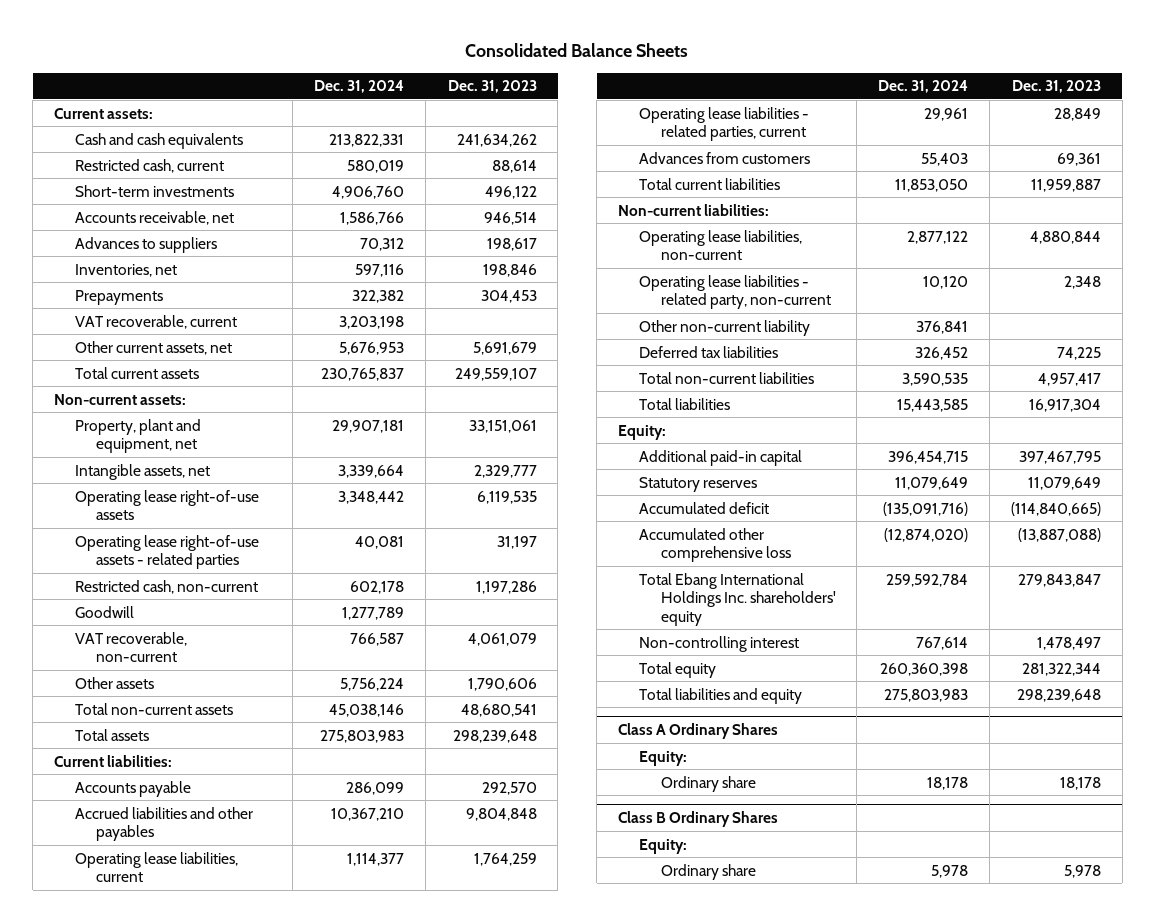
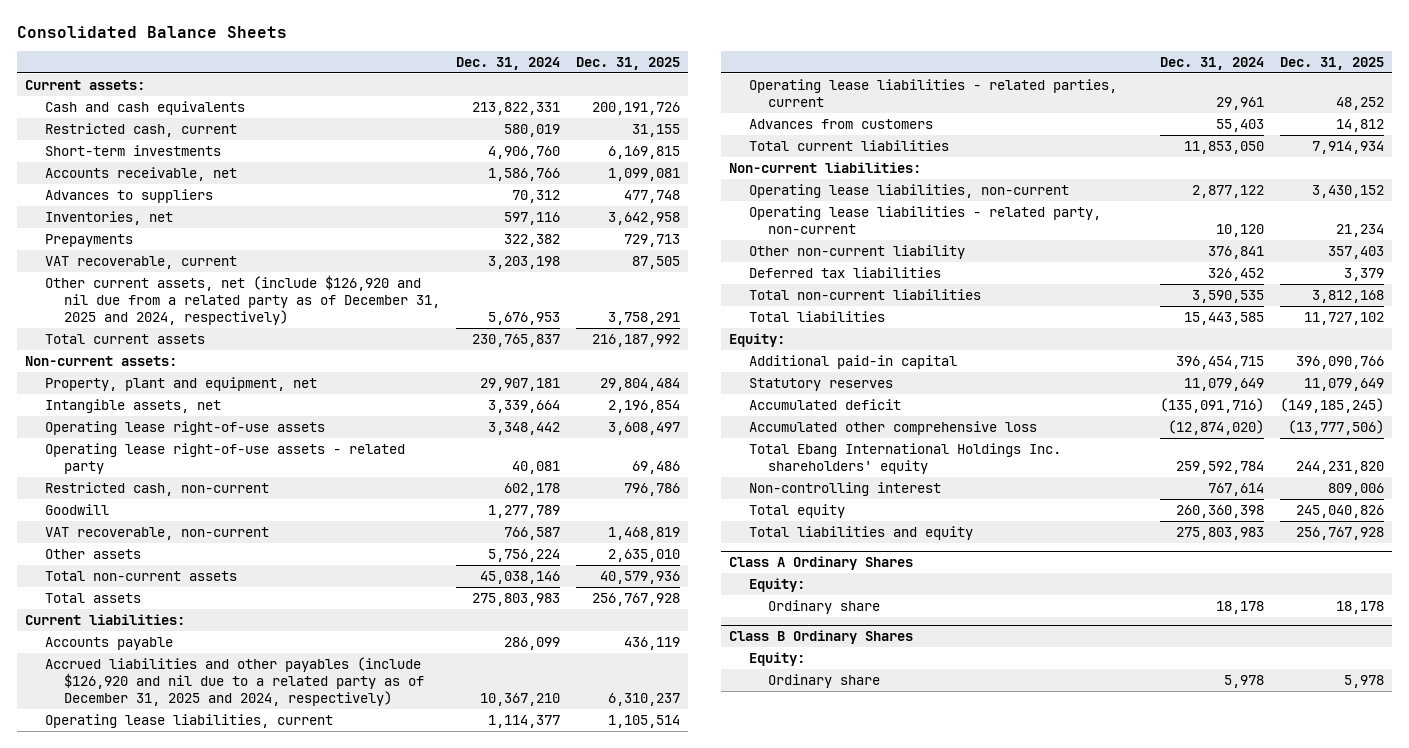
- | Dec. 31, 2024 | Dec. 31, 2023
+ | Dec. 31, 2024 | Dec. 31, 2025
- Other current assets, net | 5,676,953 | 5,691,679
+ Other current assets, net (include $126,920 and nil due from a related party as of December 31, 2025 and 2024, respectively) | 5,676,953 | 3,758,291
- Operating lease right-of-use assets - related parties | 40,081 | 31,197
+ Operating lease right-of-use assets - related party | 40,081 | 69,486
- Accrued liabilities and other payables | 10,367,210 | 9,804,848
+ Accrued liabilities and other payables (include $126,920 and nil due to a related party as of December 31, 2025 and 2024, respectively) | 10,367,210 | 6,310,237

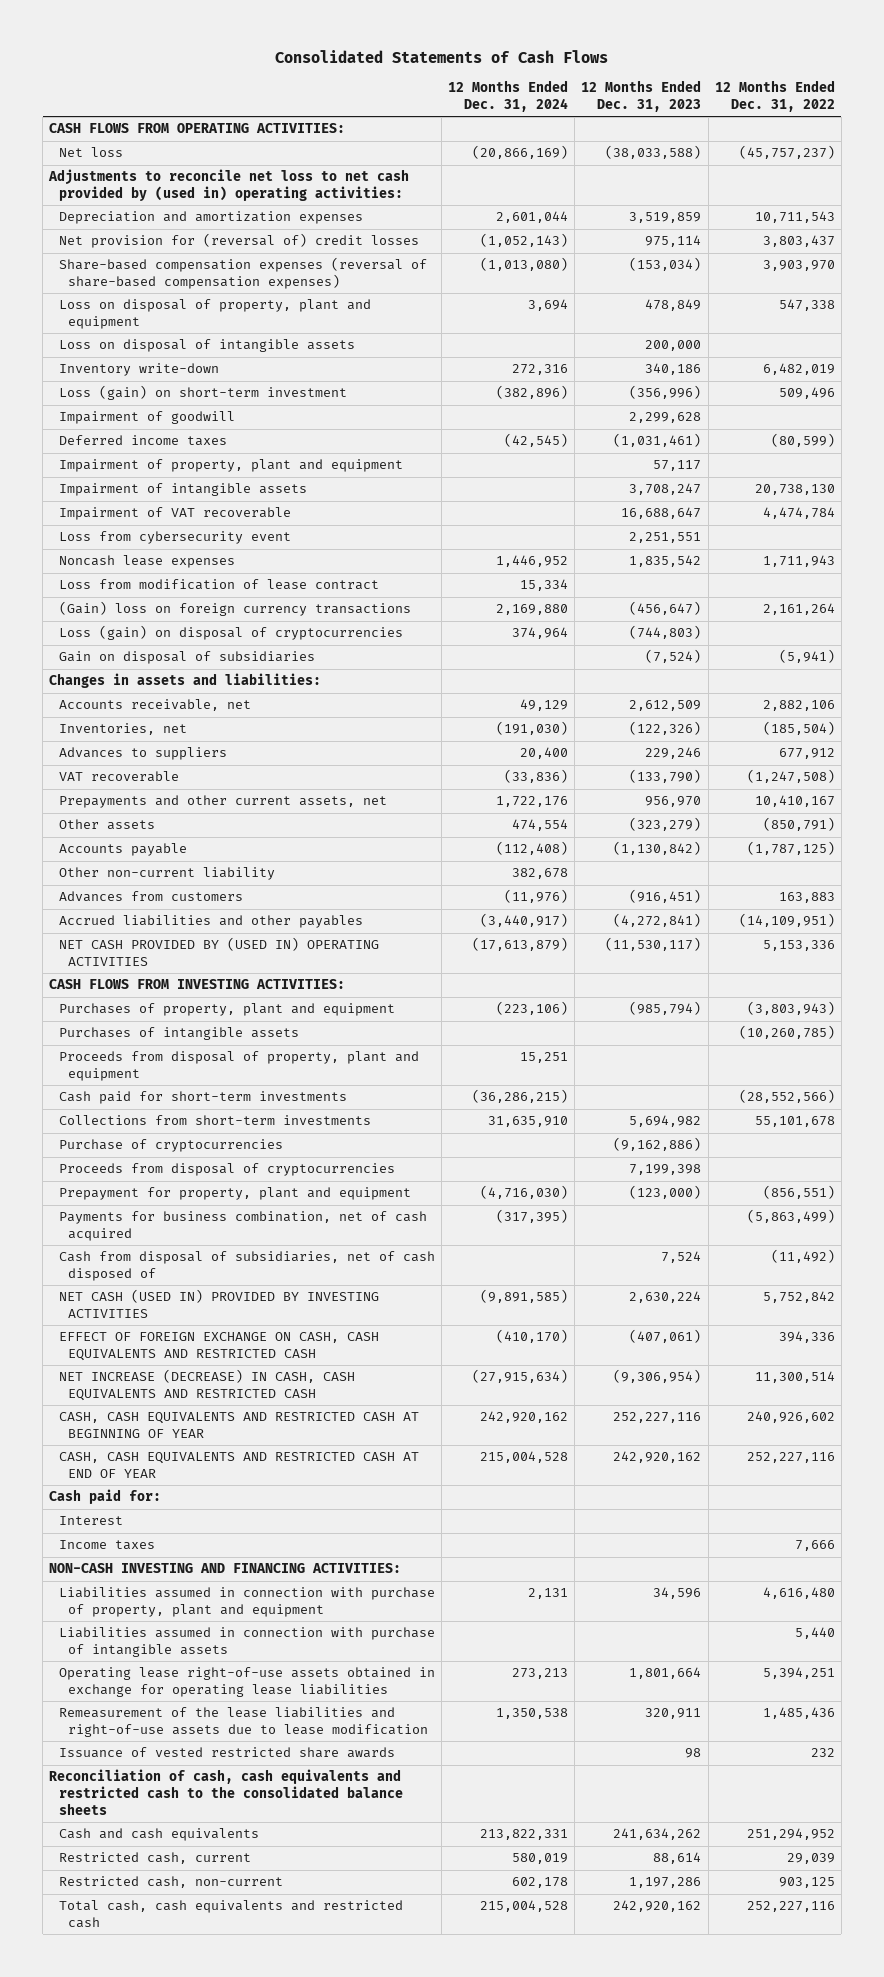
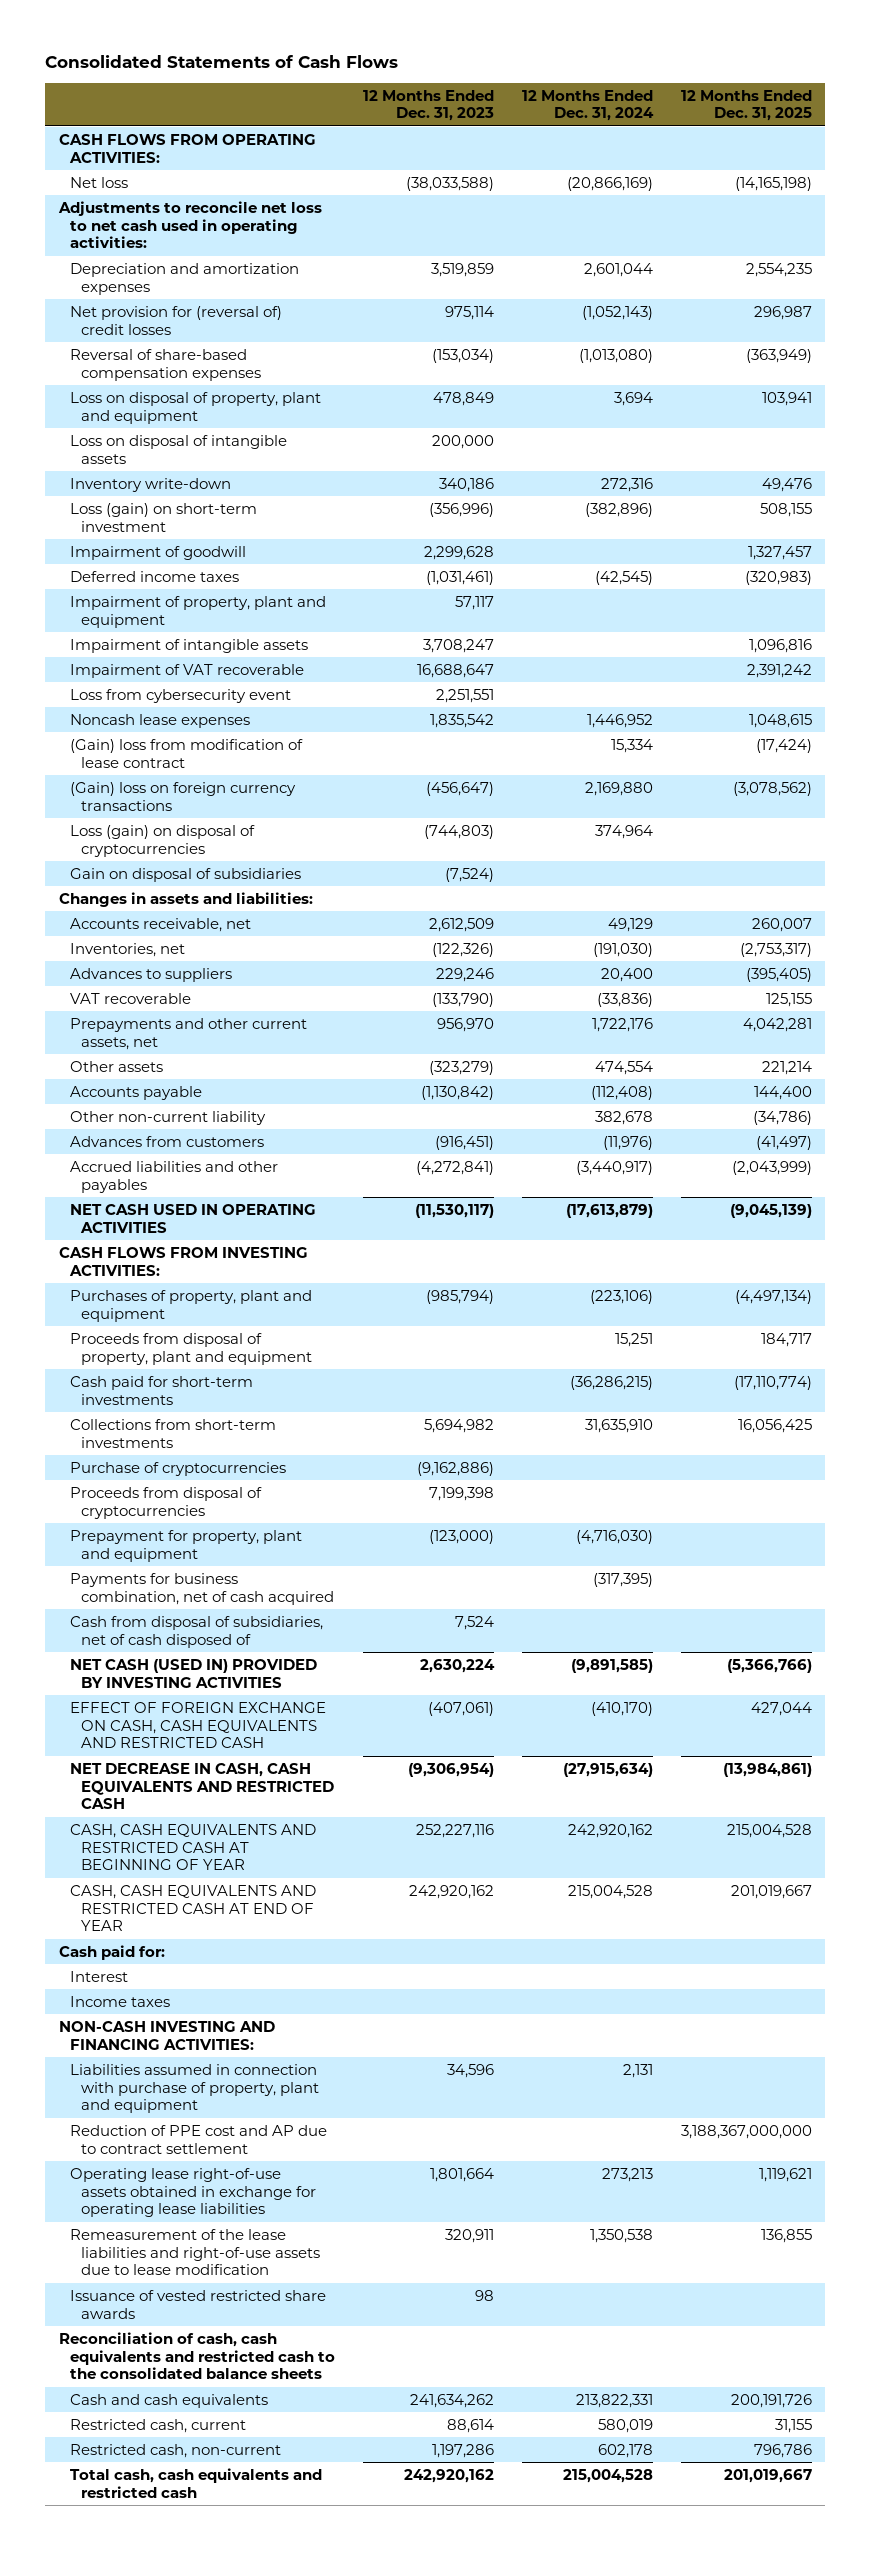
- | 12 Months Ended Dec. 31, 2024 | 12 Months Ended Dec. 31, 2023 | 12 Months Ended Dec. 31, 2022
+ | 12 Months Ended Dec. 31, 2023 | 12 Months Ended Dec. 31, 2024 | 12 Months Ended Dec. 31, 2025
- Adjustments to reconcile net loss to net cash provided by (used in) operating activities:
+ Adjustments to reconcile net loss to net cash used in operating activities:
- Share-based compensation expenses (reversal of share-based compensation expenses) | (1,013,080) | (153,034) | 3,903,970
+ Reversal of share-based compensation expenses | (153,034) | (1,013,080) | (363,949)
- Loss from modification of lease contract | 15,334 | |
+ (Gain) loss from modification of lease contract | | 15,334 | (17,424)
- NET CASH PROVIDED BY (USED IN) OPERATING ACTIVITIES | (17,613,879) | (11,530,117) | 5,153,336
+ NET CASH USED IN OPERATING ACTIVITIES | (11,530,117) | (17,613,879) | (9,045,139)
- Purchases of intangible assets | | | (10,260,785)
- NET INCREASE (DECREASE) IN CASH, CASH EQUIVALENTS AND RESTRICTED CASH | (27,915,634) | (9,306,954) | 11,300,514
+ NET DECREASE IN CASH, CASH EQUIVALENTS AND RESTRICTED CASH | (9,306,954) | (27,915,634) | (13,984,861)
- Liabilities assumed in connection with purchase of intangible assets | | | 5,440
+ Reduction of PPE cost and AP due to contract settlement | | | 3,188,367,000,000

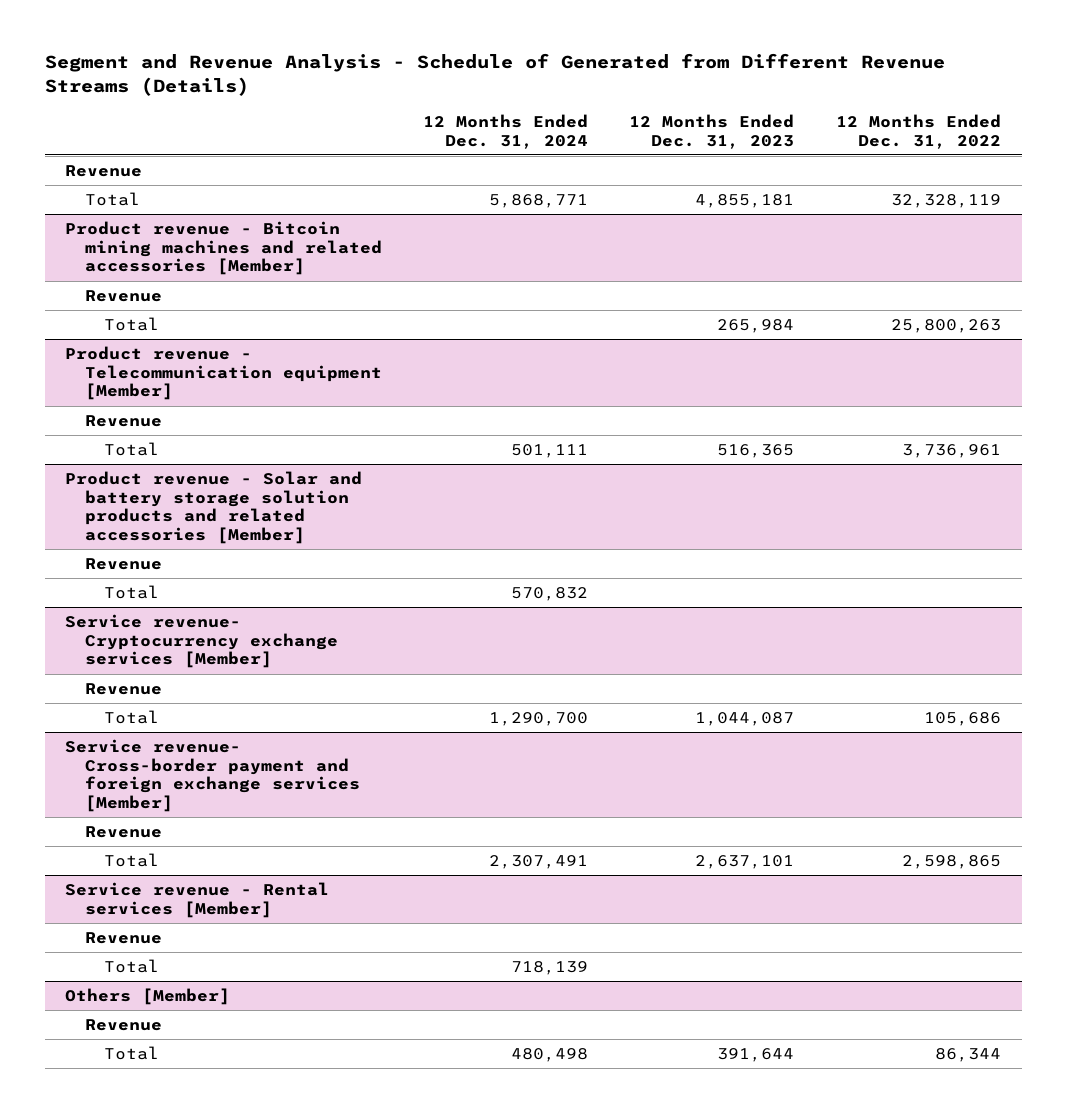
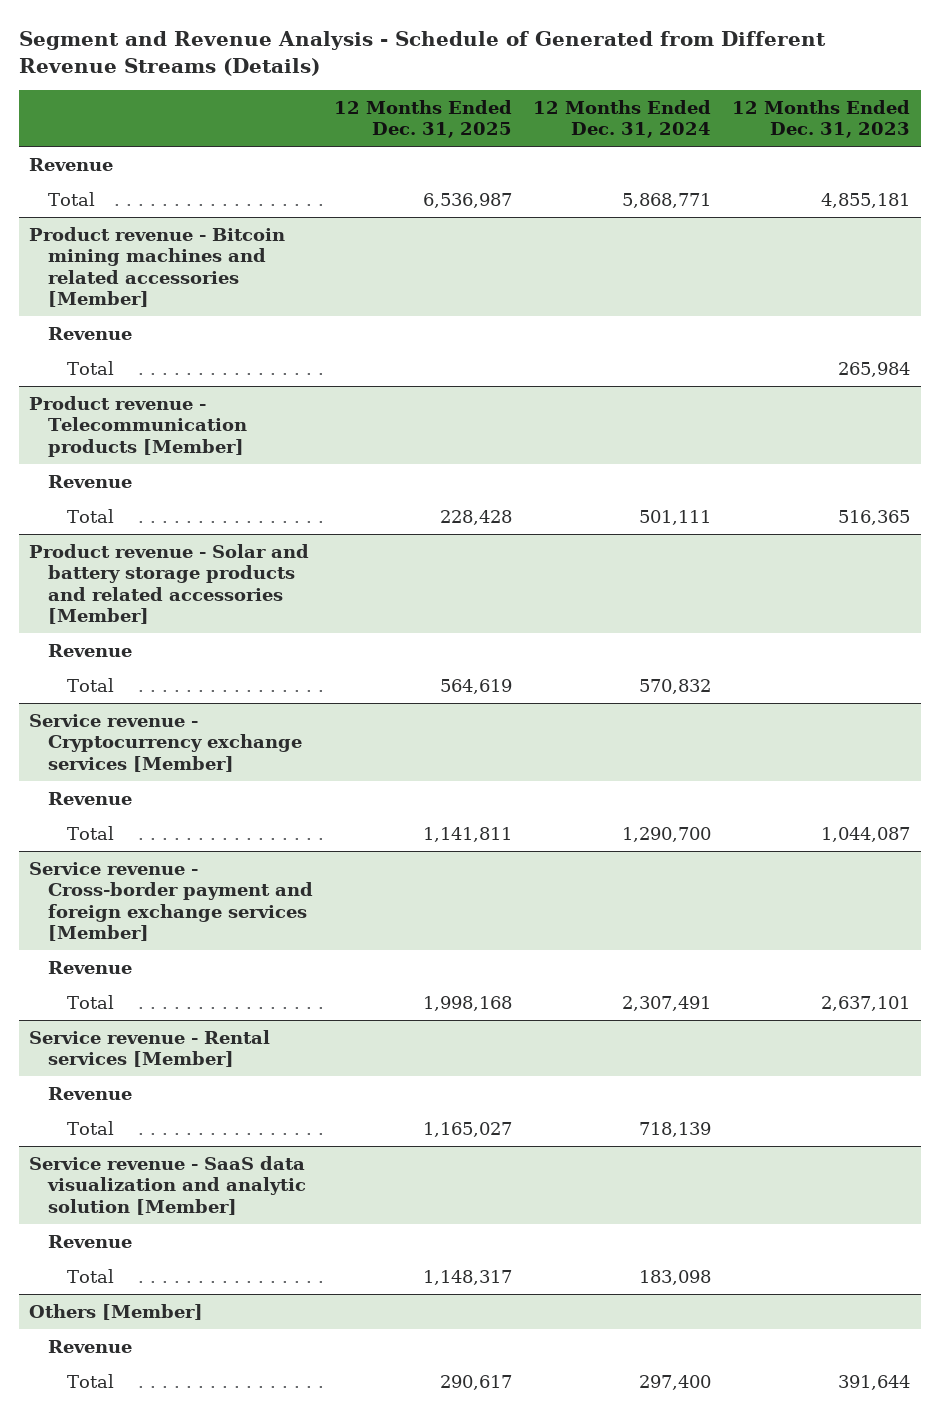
- | 12 Months Ended Dec. 31, 2024 | 12 Months Ended Dec. 31, 2023 | 12 Months Ended Dec. 31, 2022
+ | 12 Months Ended Dec. 31, 2025 | 12 Months Ended Dec. 31, 2024 | 12 Months Ended Dec. 31, 2023
- Product revenue - Telecommunication equipment [Member]
+ Product revenue - Telecommunication products [Member]
- Product revenue - Solar and battery storage solution products and related accessories [Member]
+ Product revenue - Solar and battery storage products and related accessories [Member]
- Service revenue- Cryptocurrency exchange services [Member]
+ Service revenue - Cryptocurrency exchange services [Member]
- Service revenue- Cross-border payment and foreign exchange services [Member]
+ Service revenue - Cross-border payment and foreign exchange services [Member]
+ Service revenue - SaaS data visualization and analytic solution [Member]
+ Revenue
+ Total | 1,148,317 | 183,098 |
@ Others [Member]
- Total | 480,498 | 391,644 | 86,344
+ Total | 290,617 | 297,400 | 391,644

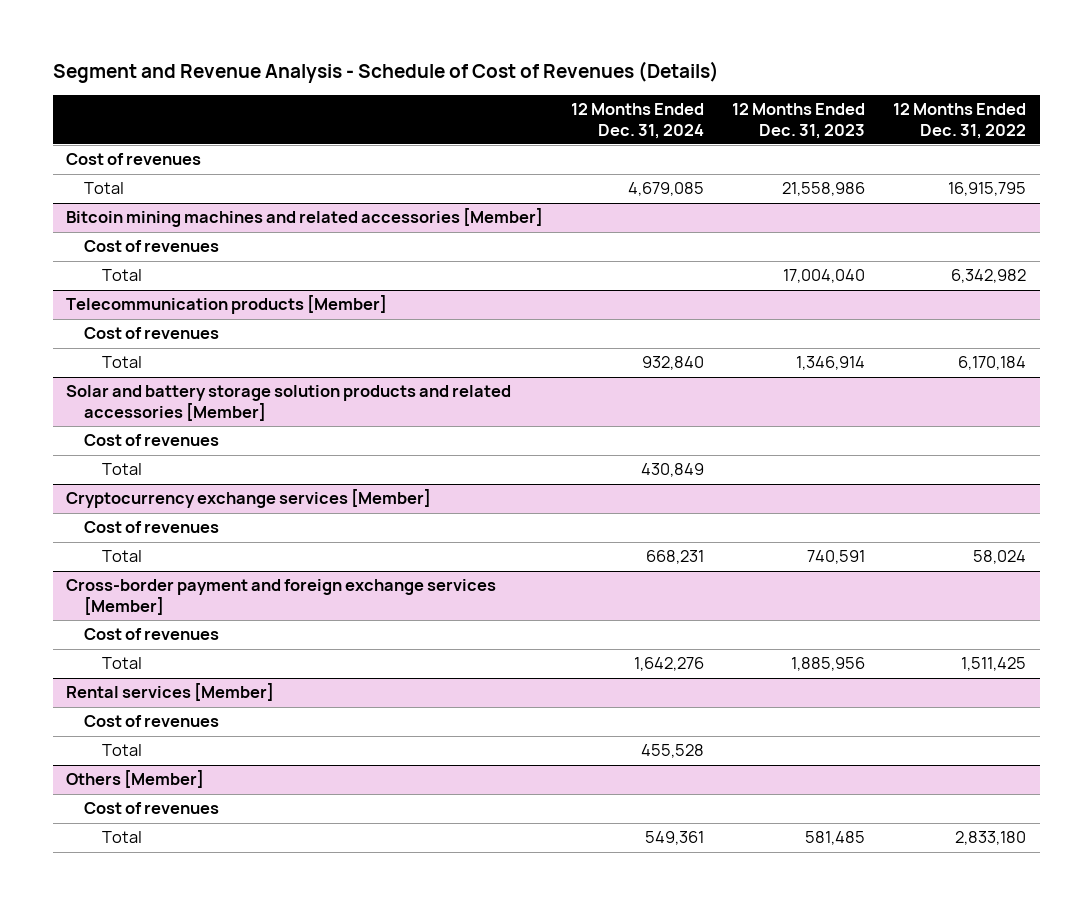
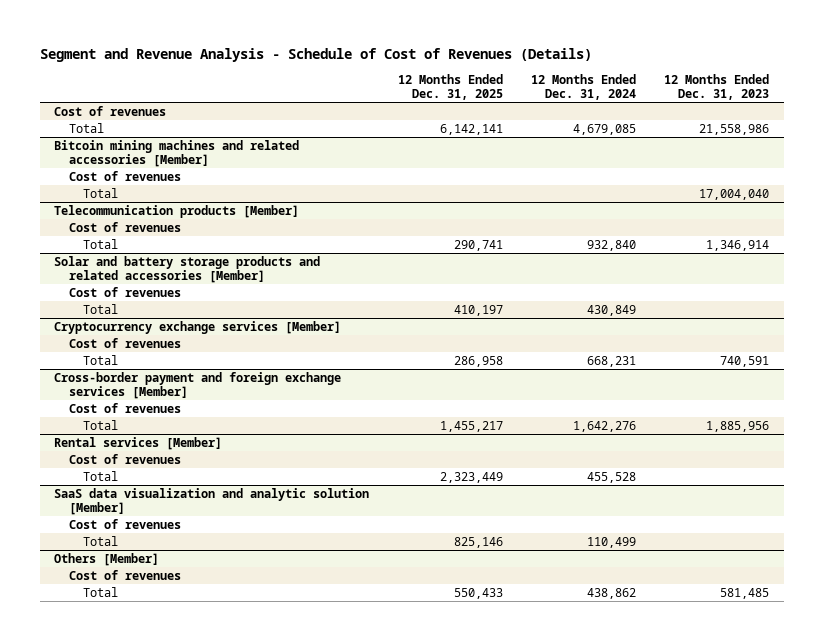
- | 12 Months Ended Dec. 31, 2024 | 12 Months Ended Dec. 31, 2023 | 12 Months Ended Dec. 31, 2022
+ | 12 Months Ended Dec. 31, 2025 | 12 Months Ended Dec. 31, 2024 | 12 Months Ended Dec. 31, 2023
- Solar and battery storage solution products and related accessories [Member]
+ Solar and battery storage products and related accessories [Member]
+ SaaS data visualization and analytic solution [Member]
+ Cost of revenues
+ Total | 825,146 | 110,499 |
@ Others [Member]
- Total | 549,361 | 581,485 | 2,833,180
+ Total | 550,433 | 438,862 | 581,485

